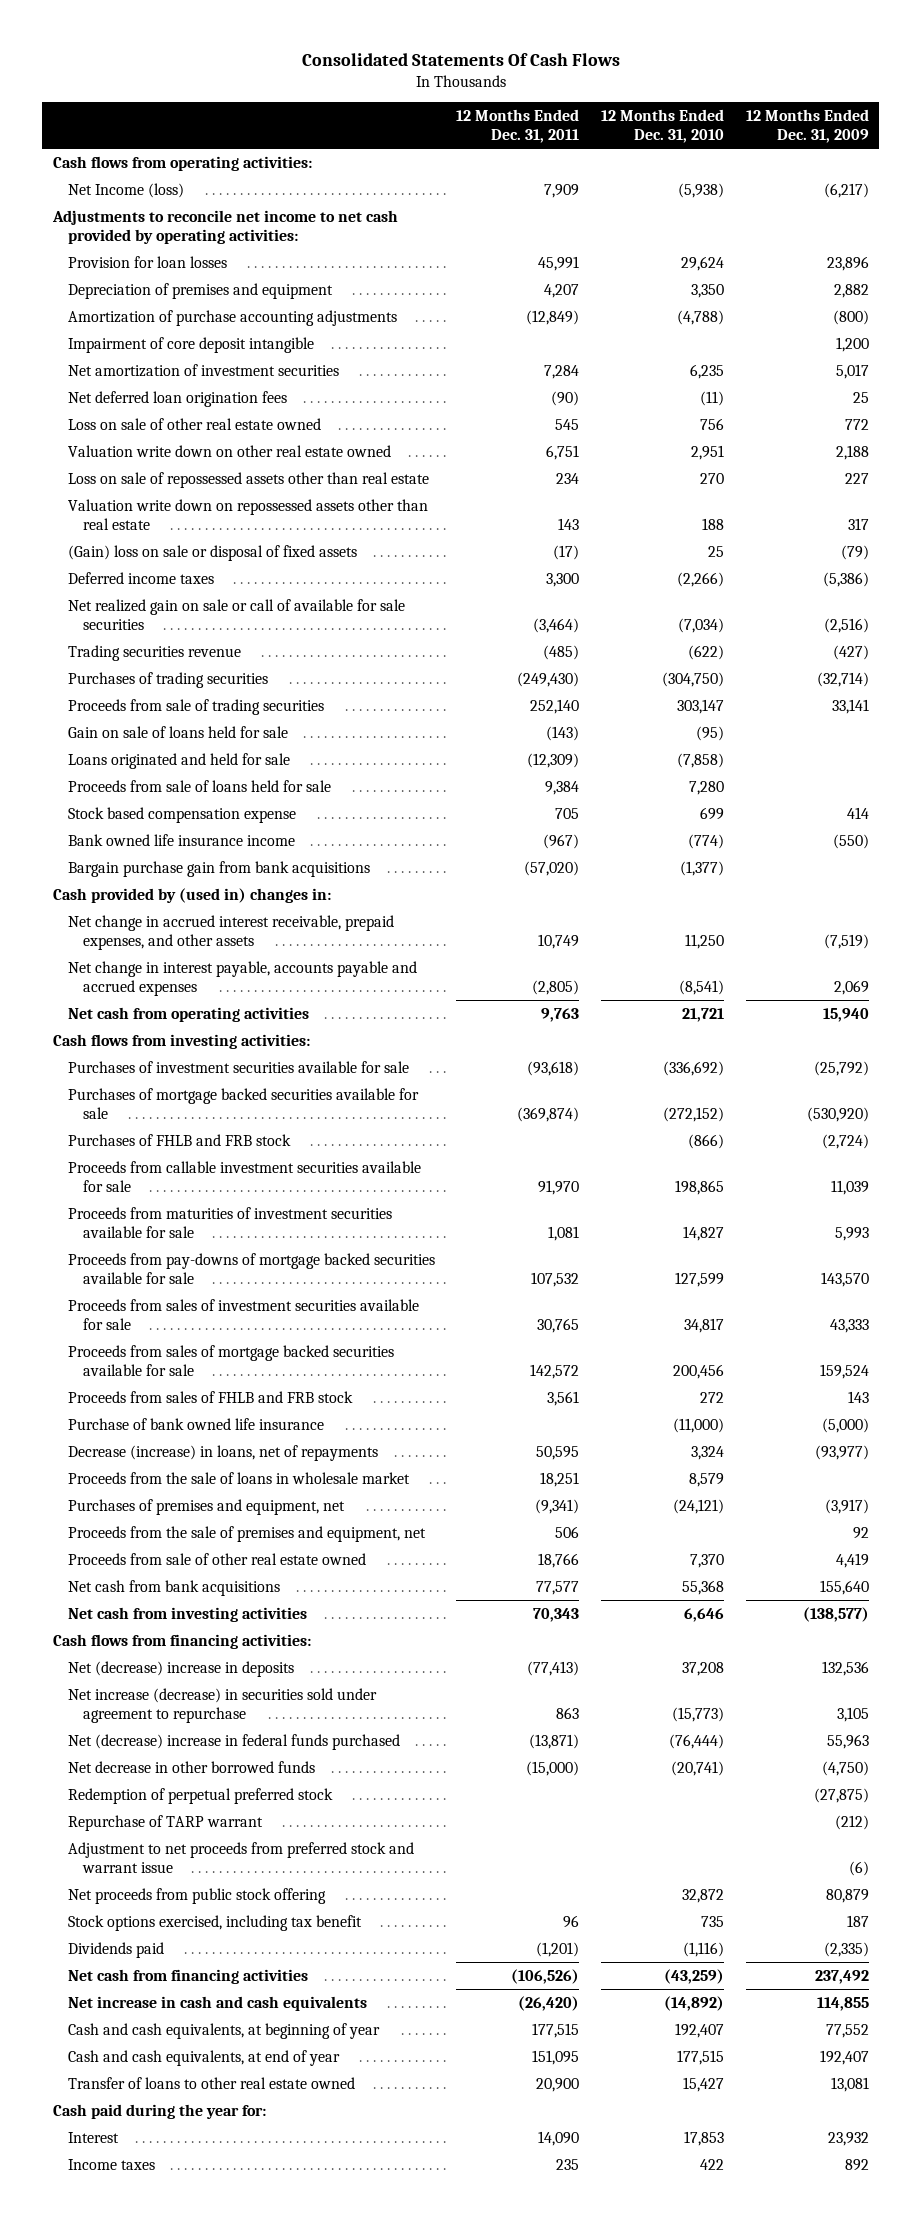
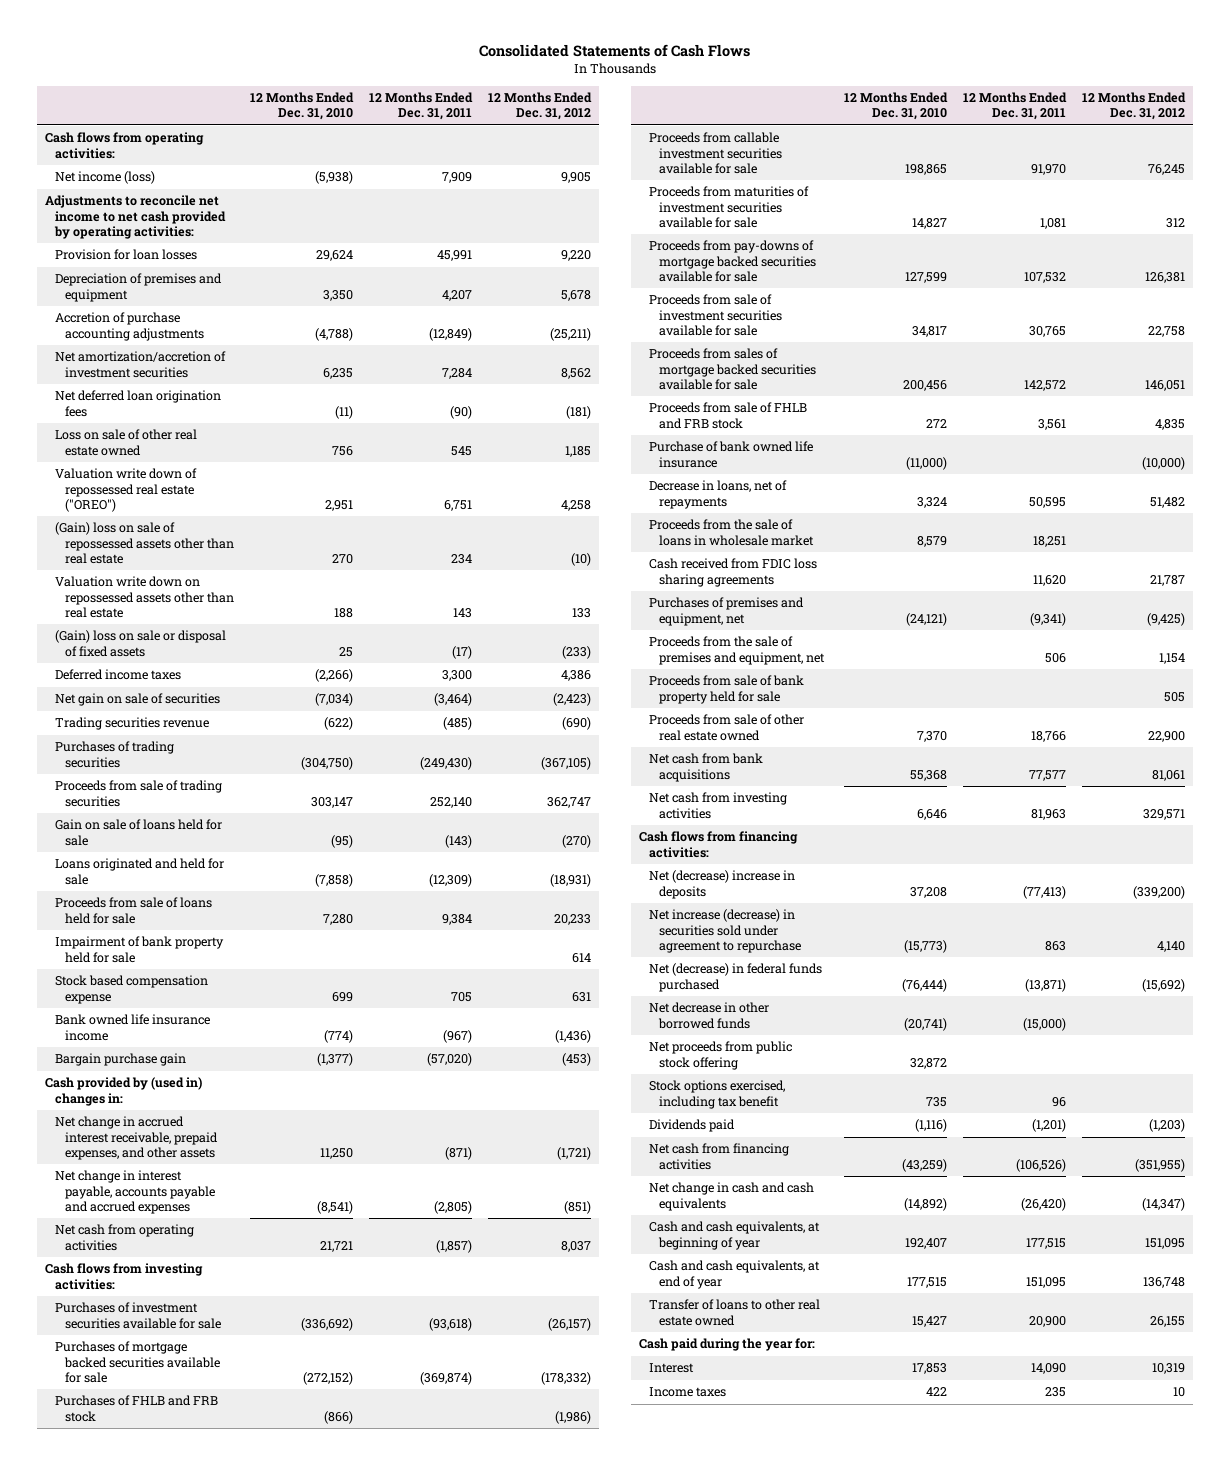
- Consolidated Statements Of Cash Flows
+ Consolidated Statements of Cash Flows
- | 12 Months Ended Dec. 31, 2011 | 12 Months Ended Dec. 31, 2010 | 12 Months Ended Dec. 31, 2009
+ | 12 Months Ended Dec. 31, 2010 | 12 Months Ended Dec. 31, 2011 | 12 Months Ended Dec. 31, 2012
- Net Income (loss) | 7,909 | (5,938) | (6,217)
+ Net income (loss) | (5,938) | 7,909 | 9,905
- Amortization of purchase accounting adjustments | (12,849) | (4,788) | (800)
- Impairment of core deposit intangible | | | 1,200
- Net amortization of investment securities | 7,284 | 6,235 | 5,017
+ Accretion of purchase accounting adjustments | (4,788) | (12,849) | (25,211)
+ Net amortization/accretion of investment securities | 6,235 | 7,284 | 8,562
- Valuation write down on other real estate owned | 6,751 | 2,951 | 2,188
- Loss on sale of repossessed assets other than real estate | 234 | 270 | 227
+ Valuation write down of repossessed real estate ("OREO") | 2,951 | 6,751 | 4,258
+ (Gain) loss on sale of repossessed assets other than real estate | 270 | 234 | (10)
- Net realized gain on sale or call of available for sale securities | (3,464) | (7,034) | (2,516)
+ Net gain on sale of securities | (7,034) | (3,464) | (2,423)
+ Impairment of bank property held for sale | | | 614
- Bargain purchase gain from bank acquisitions | (57,020) | (1,377) |
+ Bargain purchase gain | (1,377) | (57,020) | (453)
- Net change in accrued interest receivable, prepaid expenses, and other assets | 10,749 | 11,250 | (7,519)
+ Net change in accrued interest receivable, prepaid expenses, and other assets | 11,250 | (871) | (1,721)
- Net cash from operating activities | 9,763 | 21,721 | 15,940
+ Net cash from operating activities | 21,721 | (1,857) | 8,037
- Proceeds from sales of investment securities available for sale | 30,765 | 34,817 | 43,333
+ Proceeds from sale of investment securities available for sale | 34,817 | 30,765 | 22,758
- Proceeds from sales of FHLB and FRB stock | 3,561 | 272 | 143
+ Proceeds from sale of FHLB and FRB stock | 272 | 3,561 | 4,835
- Decrease (increase) in loans, net of repayments | 50,595 | 3,324 | (93,977)
+ Decrease in loans, net of repayments | 3,324 | 50,595 | 51,482
+ Cash received from FDIC loss sharing agreements | | 11,620 | 21,787
+ Proceeds from sale of bank property held for sale | | | 505
- Net cash from investing activities | 70,343 | 6,646 | (138,577)
+ Net cash from investing activities | 6,646 | 81,963 | 329,571
- Net (decrease) increase in federal funds purchased | (13,871) | (76,444) | 55,963
+ Net (decrease) in federal funds purchased | (76,444) | (13,871) | (15,692)
- Redemption of perpetual preferred stock | | | (27,875)
- Repurchase of TARP warrant | | | (212)
- Adjustment to net proceeds from preferred stock and warrant issue | | | (6)
- Net increase in cash and cash equivalents | (26,420) | (14,892) | 114,855
+ Net change in cash and cash equivalents | (14,892) | (26,420) | (14,347)

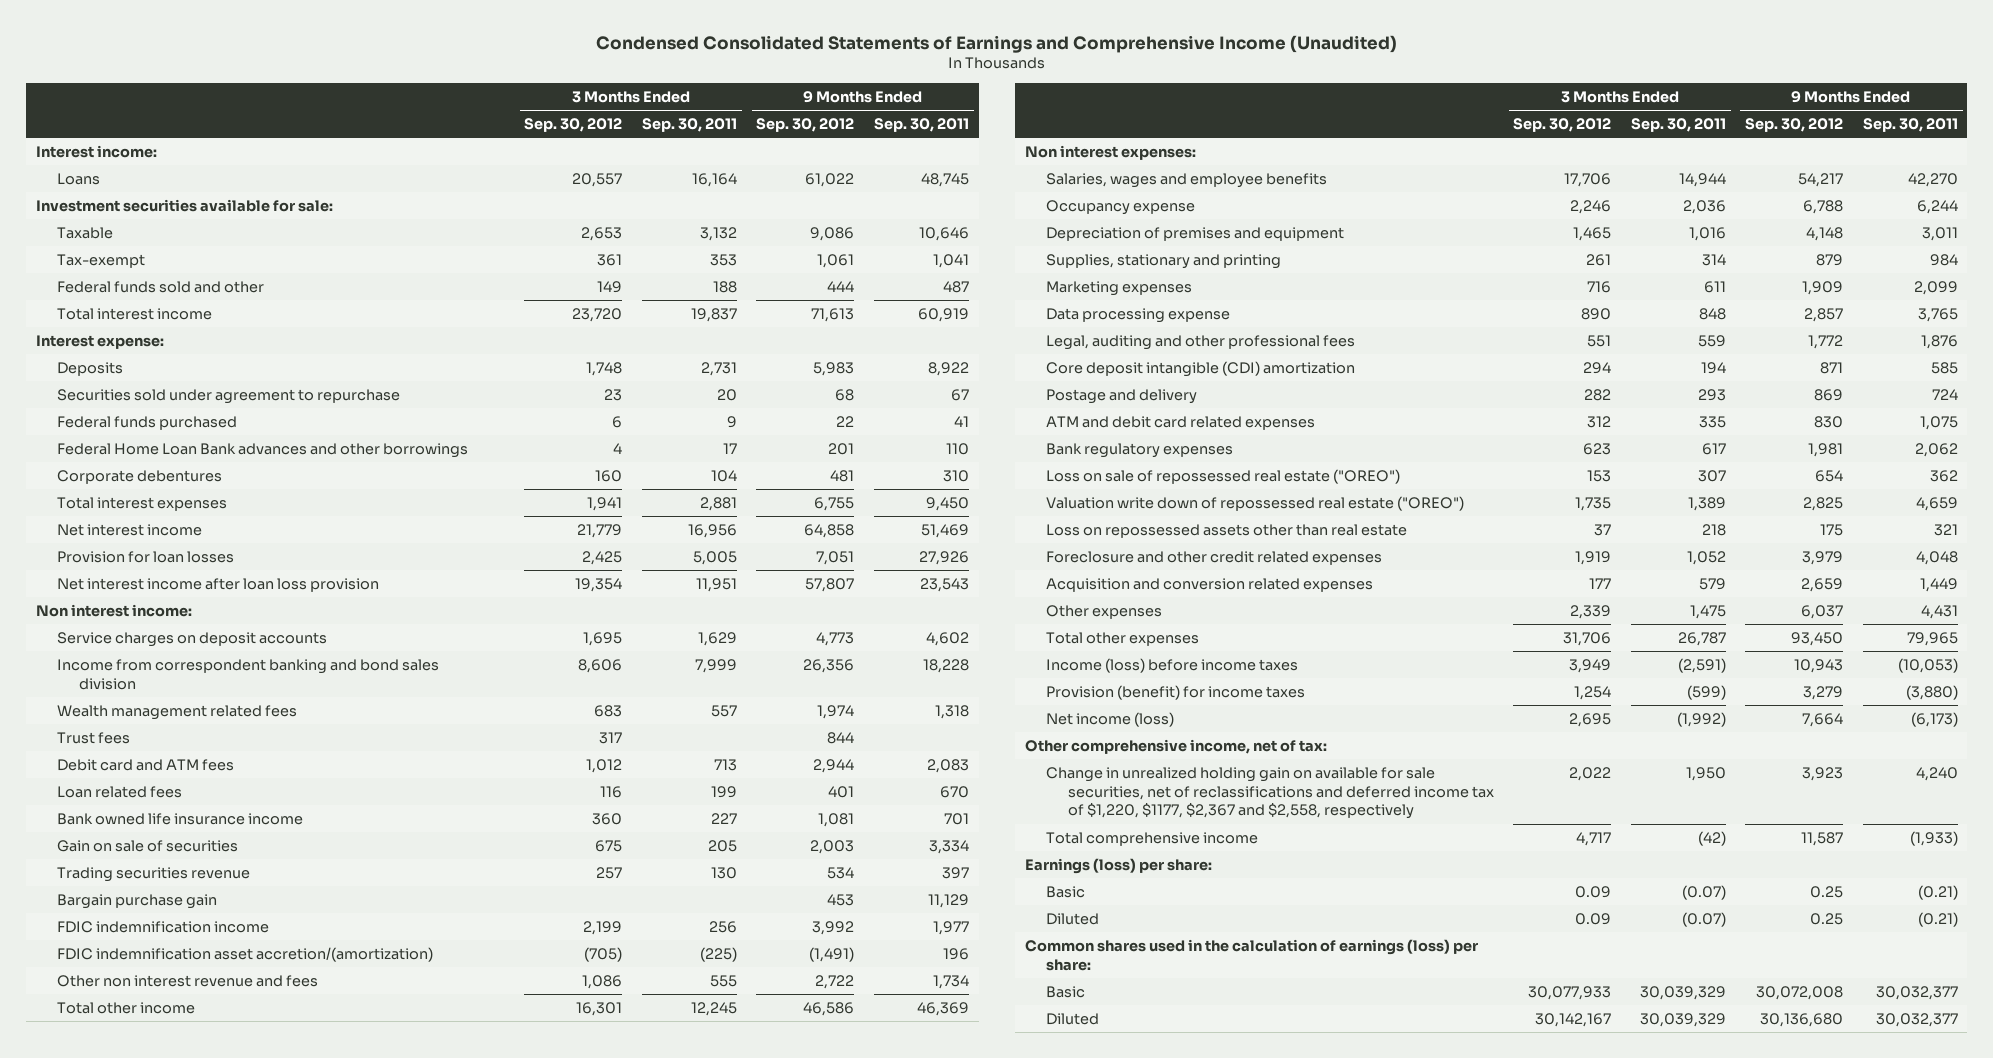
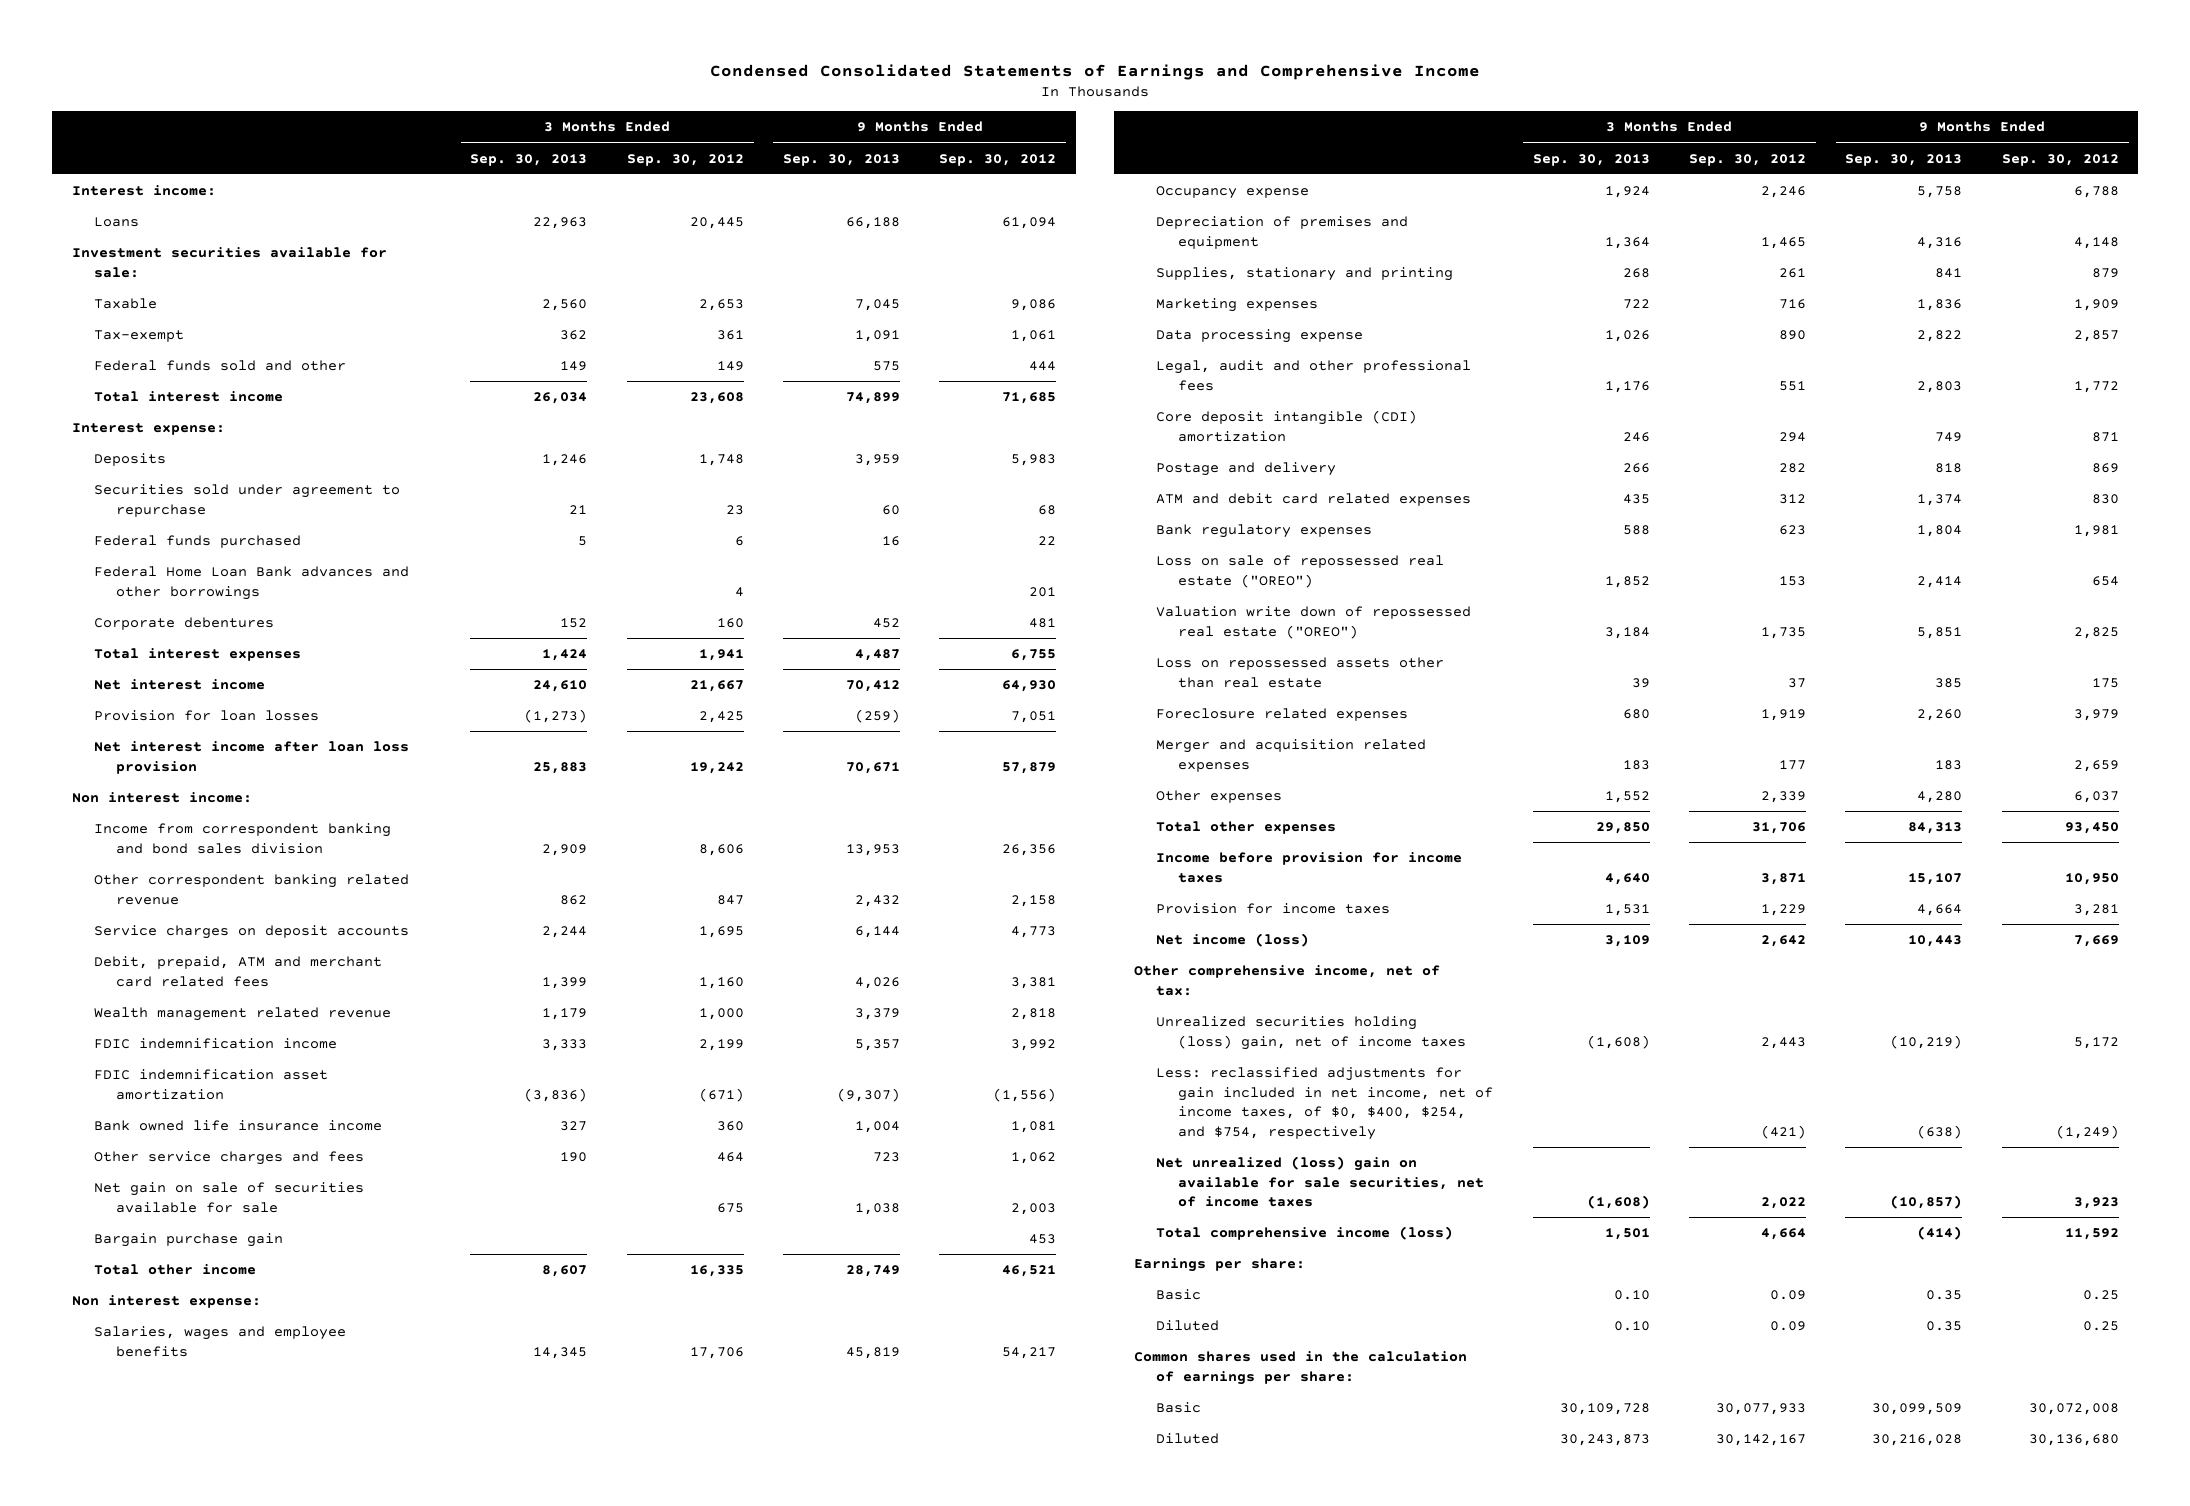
- Condensed Consolidated Statements of Earnings and Comprehensive Income (Unaudited)
+ Condensed Consolidated Statements of Earnings and Comprehensive Income
- | 3 Months Ended Sep. 30, 2012 | 3 Months Ended Sep. 30, 2011 | 9 Months Ended Sep. 30, 2012 | 9 Months Ended Sep. 30, 2011
+ | 3 Months Ended Sep. 30, 2013 | 3 Months Ended Sep. 30, 2012 | 9 Months Ended Sep. 30, 2013 | 9 Months Ended Sep. 30, 2012
- Loans | 20,557 | 16,164 | 61,022 | 48,745
+ Loans | 22,963 | 20,445 | 66,188 | 61,094
- Total interest income | 23,720 | 19,837 | 71,613 | 60,919
+ Total interest income | 26,034 | 23,608 | 74,899 | 71,685
- Net interest income | 21,779 | 16,956 | 64,858 | 51,469
+ Net interest income | 24,610 | 21,667 | 70,412 | 64,930
- Net interest income after loan loss provision | 19,354 | 11,951 | 57,807 | 23,543
+ Net interest income after loan loss provision | 25,883 | 19,242 | 70,671 | 57,879
- Wealth management related fees | 683 | 557 | 1,974 | 1,318
- Trust fees | 317 | | 844 |
- Debit card and ATM fees | 1,012 | 713 | 2,944 | 2,083
- Loan related fees | 116 | 199 | 401 | 670
+ Other correspondent banking related revenue | 862 | 847 | 2,432 | 2,158
moved down: Service charges on deposit accounts | 2,244 | 1,695 | 6,144 | 4,773
+ Debit, prepaid, ATM and merchant card related fees | 1,399 | 1,160 | 4,026 | 3,381
+ Wealth management related revenue | 1,179 | 1,000 | 3,379 | 2,818
moved up: FDIC indemnification income | 3,333 | 2,199 | 5,357 | 3,992
+ FDIC indemnification asset amortization | (3,836) | (671) | (9,307) | (1,556)
- Gain on sale of securities | 675 | 205 | 2,003 | 3,334
- Trading securities revenue | 257 | 130 | 534 | 397
+ Other service charges and fees | 190 | 464 | 723 | 1,062
+ Net gain on sale of securities available for sale | | 675 | 1,038 | 2,003
- FDIC indemnification asset accretion/(amortization) | (705) | (225) | (1,491) | 196
- Other non interest revenue and fees | 1,086 | 555 | 2,722 | 1,734
- Total other income | 16,301 | 12,245 | 46,586 | 46,369
- Non interest expenses:
+ Total other income | 8,607 | 16,335 | 28,749 | 46,521
+ Non interest expense:
- Legal, auditing and other professional fees | 551 | 559 | 1,772 | 1,876
+ Legal, audit and other professional fees | 1,176 | 551 | 2,803 | 1,772
- Foreclosure and other credit related expenses | 1,919 | 1,052 | 3,979 | 4,048
- Acquisition and conversion related expenses | 177 | 579 | 2,659 | 1,449
+ Foreclosure related expenses | 680 | 1,919 | 2,260 | 3,979
+ Merger and acquisition related expenses | 183 | 177 | 183 | 2,659
- Income (loss) before income taxes | 3,949 | (2,591) | 10,943 | (10,053)
- Provision (benefit) for income taxes | 1,254 | (599) | 3,279 | (3,880)
- Net income (loss) | 2,695 | (1,992) | 7,664 | (6,173)
+ Income before provision for income taxes | 4,640 | 3,871 | 15,107 | 10,950
+ Provision for income taxes | 1,531 | 1,229 | 4,664 | 3,281
+ Net income (loss) | 3,109 | 2,642 | 10,443 | 7,669
- Change in unrealized holding gain on available for sale securities, net of reclassifications and deferred income tax of $1,220, $1177, $2,367 and $2,558, respectively | 2,022 | 1,950 | 3,923 | 4,240
- Total comprehensive income | 4,717 | (42) | 11,587 | (1,933)
- Earnings (loss) per share:
+ Unrealized securities holding (loss) gain, net of income taxes | (1,608) | 2,443 | (10,219) | 5,172
+ Less: reclassified adjustments for gain included in net income, net of income taxes, of $0, $400, $254, and $754, respectively | | (421) | (638) | (1,249)
+ Net unrealized (loss) gain on available for sale securities, net of income taxes | (1,608) | 2,022 | (10,857) | 3,923
+ Total comprehensive income (loss) | 1,501 | 4,664 | (414) | 11,592
+ Earnings per share:
- Common shares used in the calculation of earnings (loss) per share:
+ Common shares used in the calculation of earnings per share:

